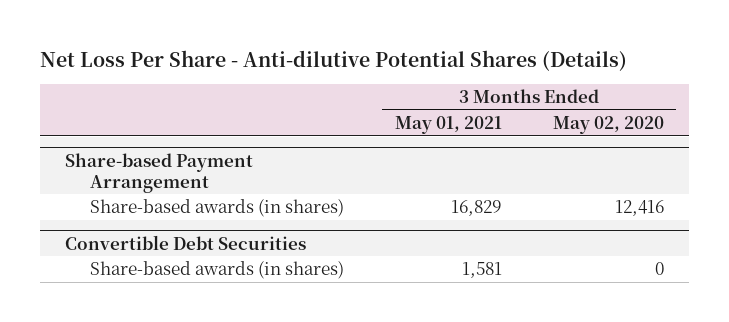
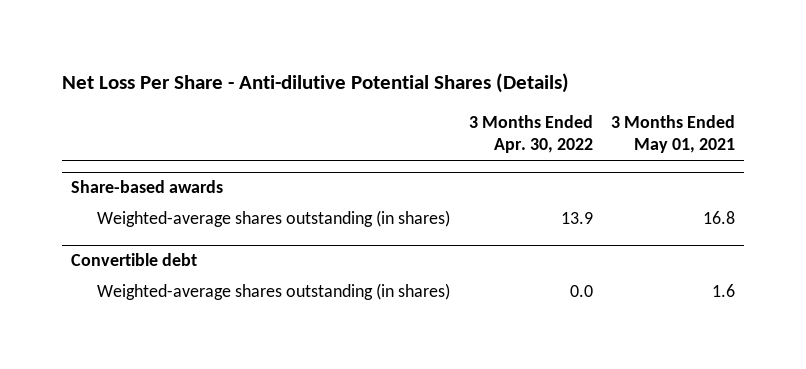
- | 3 Months Ended May 01, 2021 | 3 Months Ended May 02, 2020
+ | 3 Months Ended Apr. 30, 2022 | 3 Months Ended May 01, 2021
- Share-based Payment Arrangement
- Share-based awards (in shares) | 16,829 | 12,416
- Convertible Debt Securities
- Share-based awards (in shares) | 1,581 | 0
+ Share-based awards
+ Weighted-average shares outstanding (in shares) | 13.9 | 16.8
+ Convertible debt
+ Weighted-average shares outstanding (in shares) | 0.0 | 1.6

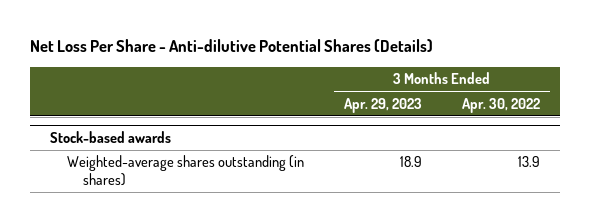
- | 3 Months Ended Apr. 30, 2022 | 3 Months Ended May 01, 2021
+ | 3 Months Ended Apr. 29, 2023 | 3 Months Ended Apr. 30, 2022
- Share-based awards
+ Stock-based awards
- Convertible debt
- Weighted-average shares outstanding (in shares) | 0.0 | 1.6

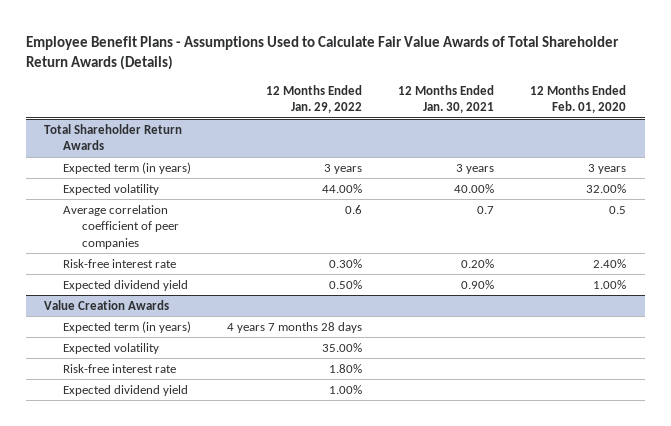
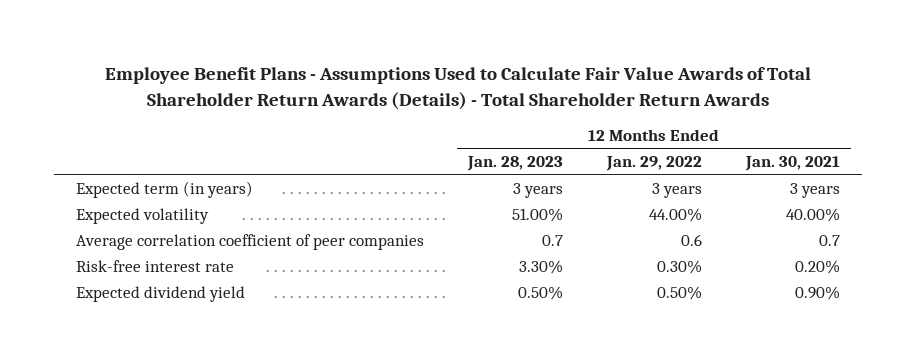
- Employee Benefit Plans - Assumptions Used to Calculate Fair Value Awards of Total Shareholder Return Awards (Details)
+ Employee Benefit Plans - Assumptions Used to Calculate Fair Value Awards of Total Shareholder Return Awards (Details) - Total Shareholder Return Awards
- | 12 Months Ended Jan. 29, 2022 | 12 Months Ended Jan. 30, 2021 | 12 Months Ended Feb. 01, 2020
+ | 12 Months Ended Jan. 28, 2023 | 12 Months Ended Jan. 29, 2022 | 12 Months Ended Jan. 30, 2021
- Total Shareholder Return Awards
- Value Creation Awards
- Expected term (in years) | 4 years 7 months 28 days | |
- Expected volatility | 35.00% | |
- Risk-free interest rate | 1.80% | |
- Expected dividend yield | 1.00% | |

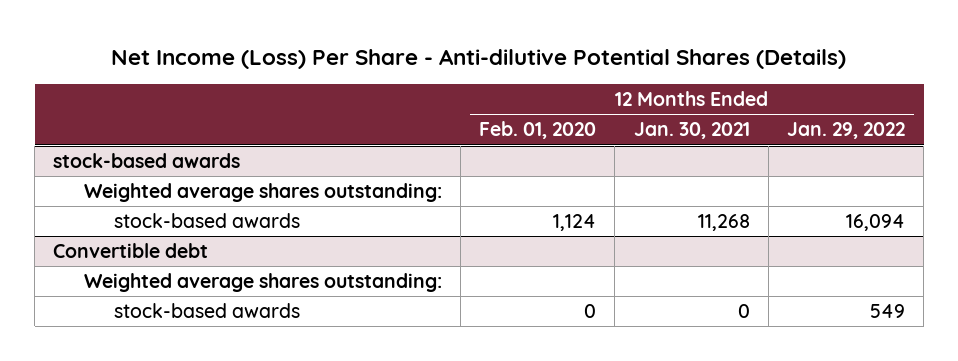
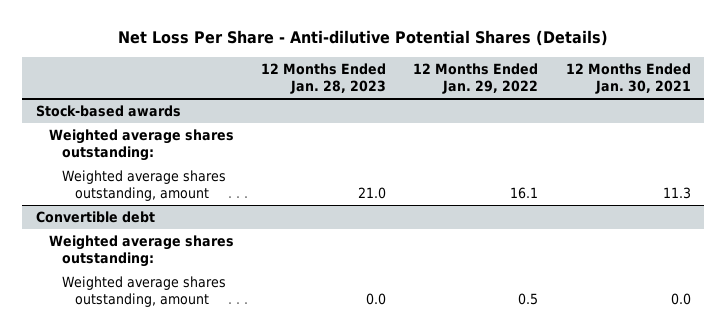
- Net Income (Loss) Per Share - Anti-dilutive Potential Shares (Details)
+ Net Loss Per Share - Anti-dilutive Potential Shares (Details)
- | 12 Months Ended Feb. 01, 2020 | 12 Months Ended Jan. 30, 2021 | 12 Months Ended Jan. 29, 2022
+ | 12 Months Ended Jan. 28, 2023 | 12 Months Ended Jan. 29, 2022 | 12 Months Ended Jan. 30, 2021
- stock-based awards
+ Stock-based awards
- stock-based awards | 1,124 | 11,268 | 16,094
+ Weighted average shares outstanding, amount | 21.0 | 16.1 | 11.3
@ Convertible debt
- stock-based awards | 0 | 0 | 549
+ Weighted average shares outstanding, amount | 0.0 | 0.5 | 0.0

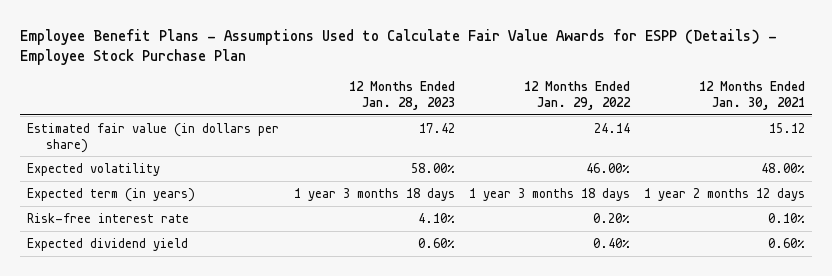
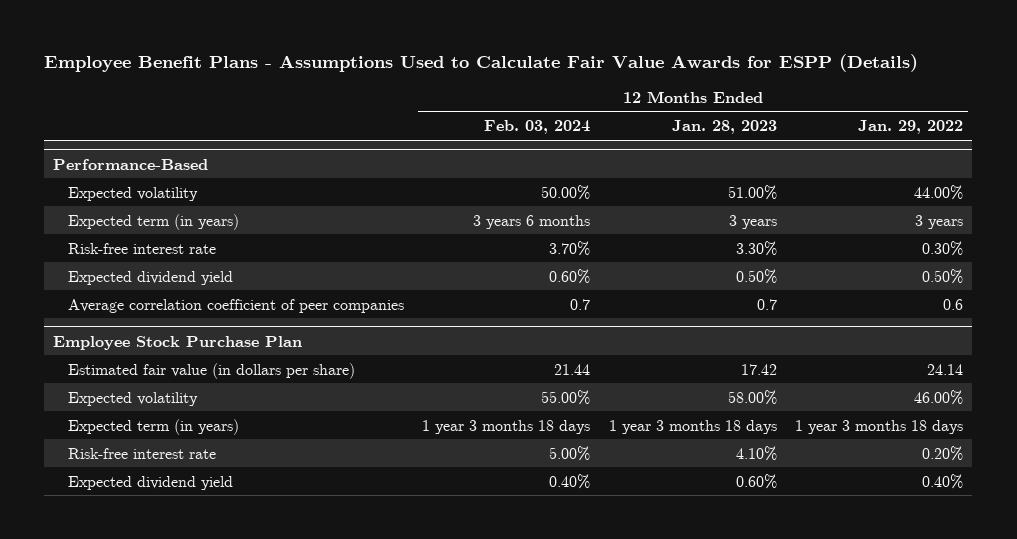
- Employee Benefit Plans - Assumptions Used to Calculate Fair Value Awards for ESPP (Details) - Employee Stock Purchase Plan
+ Employee Benefit Plans - Assumptions Used to Calculate Fair Value Awards for ESPP (Details)
- | 12 Months Ended Jan. 28, 2023 | 12 Months Ended Jan. 29, 2022 | 12 Months Ended Jan. 30, 2021
+ | 12 Months Ended Feb. 03, 2024 | 12 Months Ended Jan. 28, 2023 | 12 Months Ended Jan. 29, 2022
+ Performance-Based
+ Expected volatility | 50.00% | 51.00% | 44.00%
+ Expected term (in years) | 3 years 6 months | 3 years | 3 years
+ Risk-free interest rate | 3.70% | 3.30% | 0.30%
+ Expected dividend yield | 0.60% | 0.50% | 0.50%
+ Average correlation coefficient of peer companies | 0.7 | 0.7 | 0.6
+ Employee Stock Purchase Plan

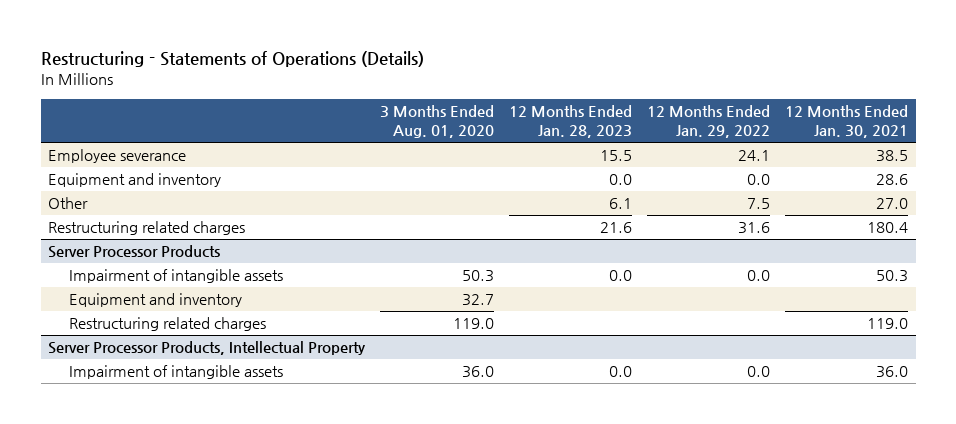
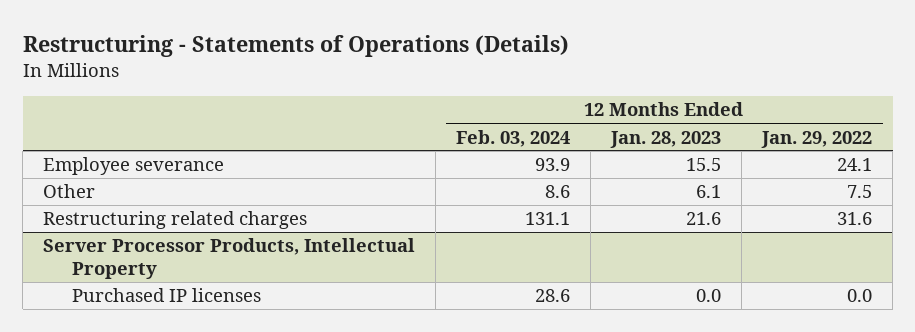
- | 3 Months Ended Aug. 01, 2020 | 12 Months Ended Jan. 28, 2023 | 12 Months Ended Jan. 29, 2022 | 12 Months Ended Jan. 30, 2021
+ | 12 Months Ended Feb. 03, 2024 | 12 Months Ended Jan. 28, 2023 | 12 Months Ended Jan. 29, 2022
- Equipment and inventory | | 0.0 | 0.0 | 28.6
- Server Processor Products
- Impairment of intangible assets | 50.3 | 0.0 | 0.0 | 50.3
- Equipment and inventory | 32.7 | | |
- Restructuring related charges | 119.0 | | | 119.0
@ Server Processor Products, Intellectual Property
- Impairment of intangible assets | 36.0 | 0.0 | 0.0 | 36.0
+ Purchased IP licenses | 28.6 | 0.0 | 0.0

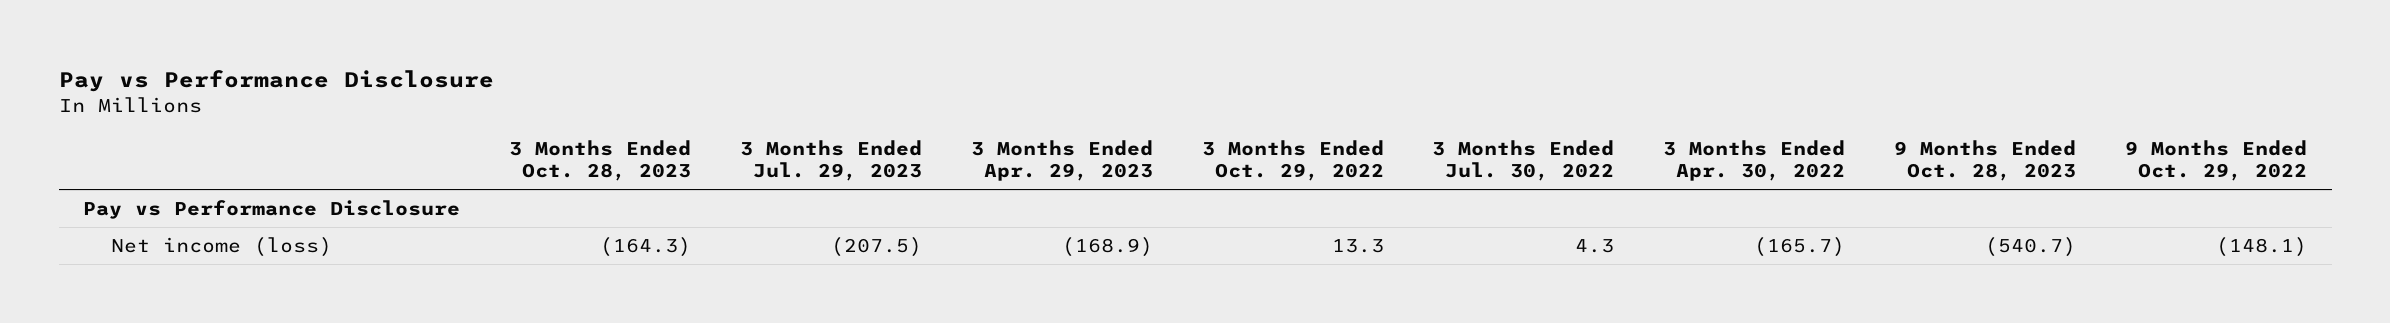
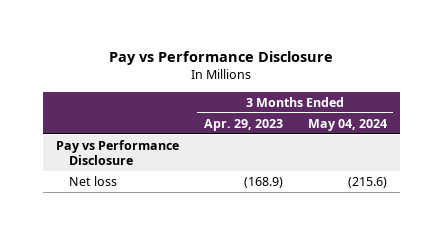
- | 3 Months Ended Oct. 28, 2023 | 3 Months Ended Jul. 29, 2023 | 3 Months Ended Apr. 29, 2023 | 3 Months Ended Oct. 29, 2022 | 3 Months Ended Jul. 30, 2022 | 3 Months Ended Apr. 30, 2022 | 9 Months Ended Oct. 28, 2023 | 9 Months Ended Oct. 29, 2022
+ | 3 Months Ended Apr. 29, 2023 | 3 Months Ended May 04, 2024
- Net income (loss) | (164.3) | (207.5) | (168.9) | 13.3 | 4.3 | (165.7) | (540.7) | (148.1)
+ Net loss | (168.9) | (215.6)

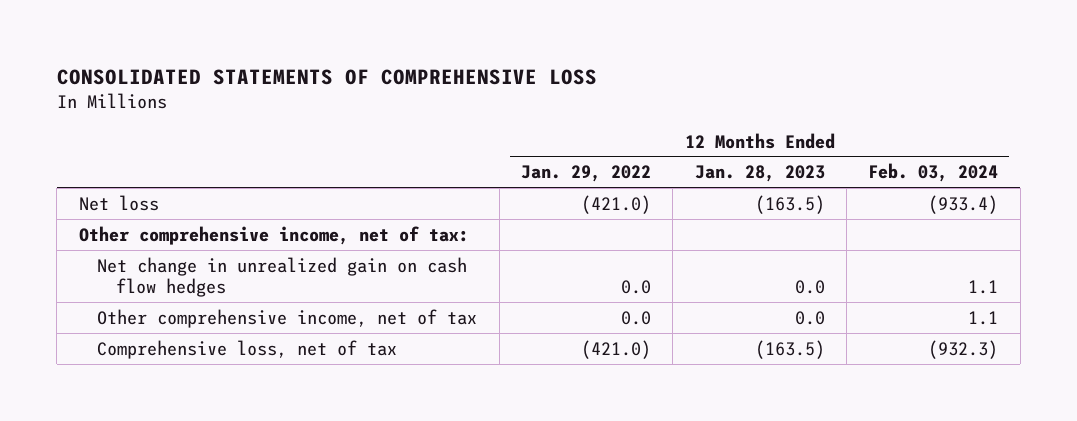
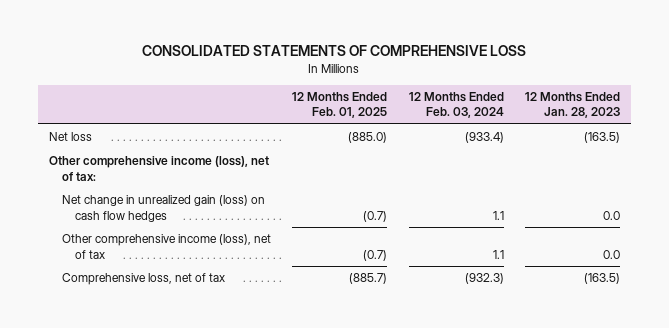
- | 12 Months Ended Jan. 29, 2022 | 12 Months Ended Jan. 28, 2023 | 12 Months Ended Feb. 03, 2024
+ | 12 Months Ended Feb. 01, 2025 | 12 Months Ended Feb. 03, 2024 | 12 Months Ended Jan. 28, 2023
- Other comprehensive income, net of tax:
- Net change in unrealized gain on cash flow hedges | 0.0 | 0.0 | 1.1
- Other comprehensive income, net of tax | 0.0 | 0.0 | 1.1
+ Other comprehensive income (loss), net of tax:
+ Net change in unrealized gain (loss) on cash flow hedges | (0.7) | 1.1 | 0.0
+ Other comprehensive income (loss), net of tax | (0.7) | 1.1 | 0.0

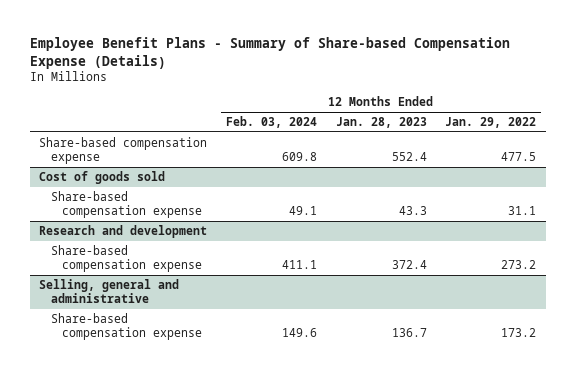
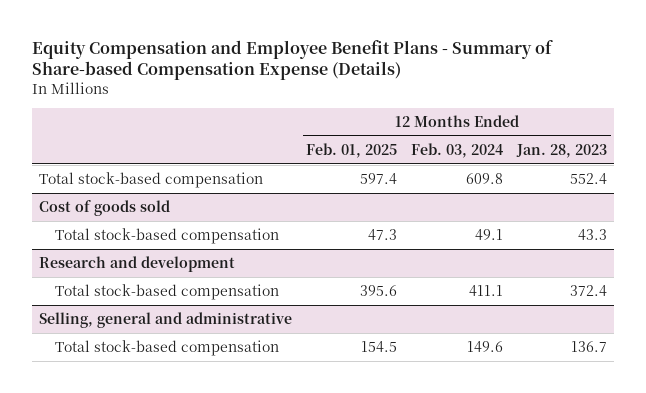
- Employee Benefit Plans - Summary of Share-based Compensation Expense (Details)
+ Equity Compensation and Employee Benefit Plans - Summary of Share-based Compensation Expense (Details)
- | 12 Months Ended Feb. 03, 2024 | 12 Months Ended Jan. 28, 2023 | 12 Months Ended Jan. 29, 2022
+ | 12 Months Ended Feb. 01, 2025 | 12 Months Ended Feb. 03, 2024 | 12 Months Ended Jan. 28, 2023
- Share-based compensation expense | 609.8 | 552.4 | 477.5
+ Total stock-based compensation | 597.4 | 609.8 | 552.4
@ Cost of goods sold
- Share-based compensation expense | 49.1 | 43.3 | 31.1
+ Total stock-based compensation | 47.3 | 49.1 | 43.3
@ Research and development
- Share-based compensation expense | 411.1 | 372.4 | 273.2
+ Total stock-based compensation | 395.6 | 411.1 | 372.4
@ Selling, general and administrative
- Share-based compensation expense | 149.6 | 136.7 | 173.2
+ Total stock-based compensation | 154.5 | 149.6 | 136.7

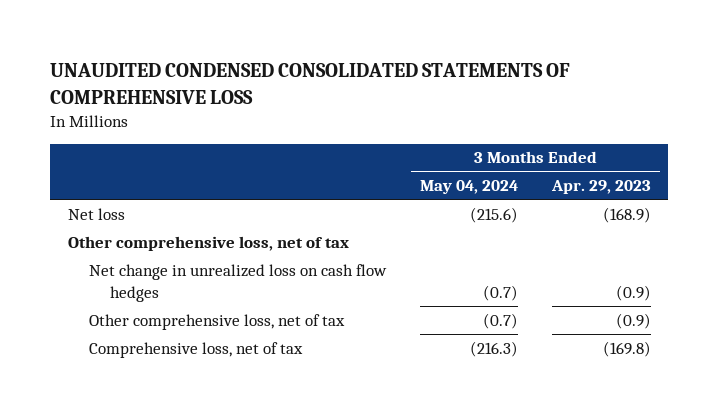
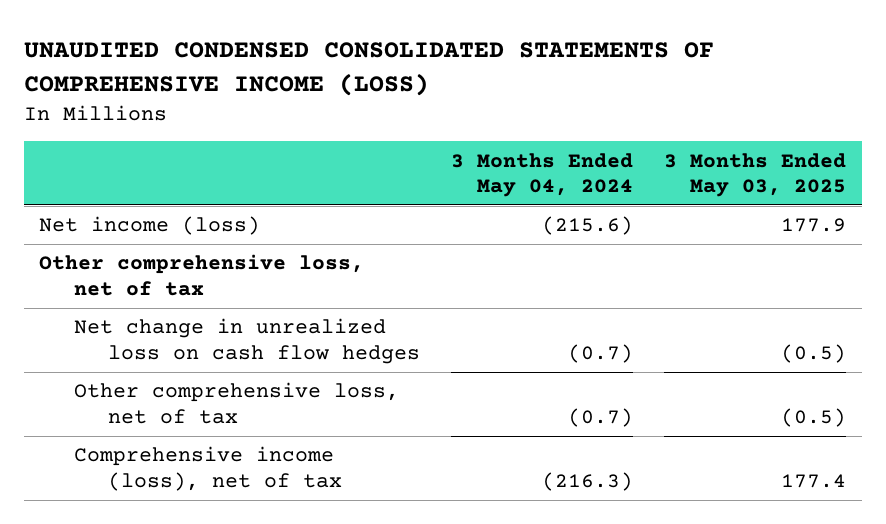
- UNAUDITED CONDENSED CONSOLIDATED STATEMENTS OF COMPREHENSIVE LOSS
+ UNAUDITED CONDENSED CONSOLIDATED STATEMENTS OF COMPREHENSIVE INCOME (LOSS)
- | 3 Months Ended May 04, 2024 | 3 Months Ended Apr. 29, 2023
+ | 3 Months Ended May 04, 2024 | 3 Months Ended May 03, 2025
- Net loss | (215.6) | (168.9)
+ Net income (loss) | (215.6) | 177.9
- Comprehensive loss, net of tax | (216.3) | (169.8)
+ Comprehensive income (loss), net of tax | (216.3) | 177.4

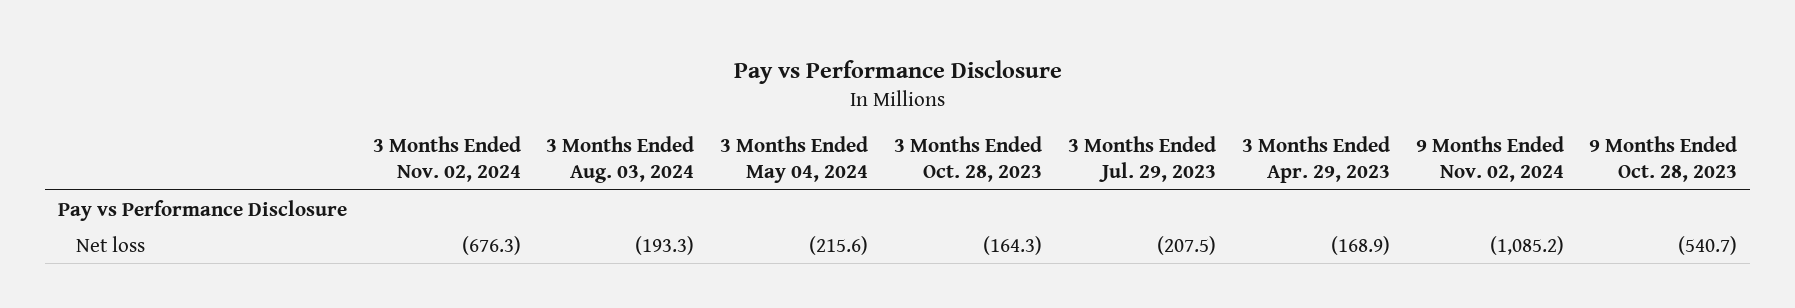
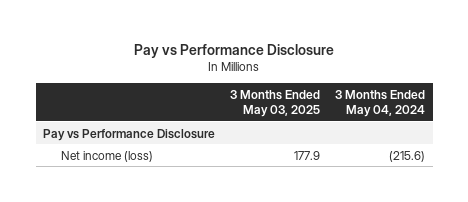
- | 3 Months Ended Nov. 02, 2024 | 3 Months Ended Aug. 03, 2024 | 3 Months Ended May 04, 2024 | 3 Months Ended Oct. 28, 2023 | 3 Months Ended Jul. 29, 2023 | 3 Months Ended Apr. 29, 2023 | 9 Months Ended Nov. 02, 2024 | 9 Months Ended Oct. 28, 2023
+ | 3 Months Ended May 03, 2025 | 3 Months Ended May 04, 2024
- Net loss | (676.3) | (193.3) | (215.6) | (164.3) | (207.5) | (168.9) | (1,085.2) | (540.7)
+ Net income (loss) | 177.9 | (215.6)

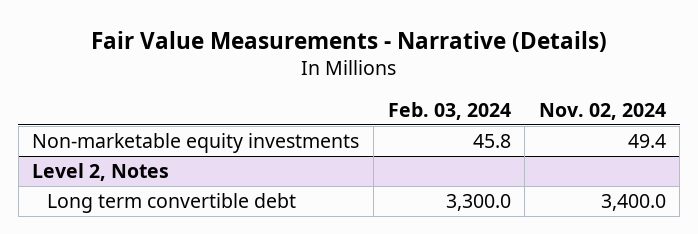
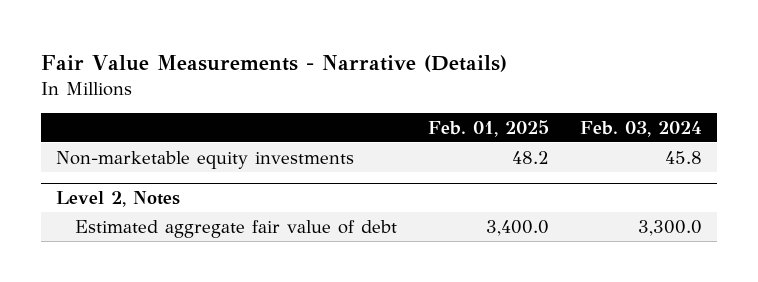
- | Feb. 03, 2024 | Nov. 02, 2024
+ | Feb. 01, 2025 | Feb. 03, 2024
@ Level 2, Notes
- Long term convertible debt | 3,300.0 | 3,400.0
+ Estimated aggregate fair value of debt | 3,400.0 | 3,300.0

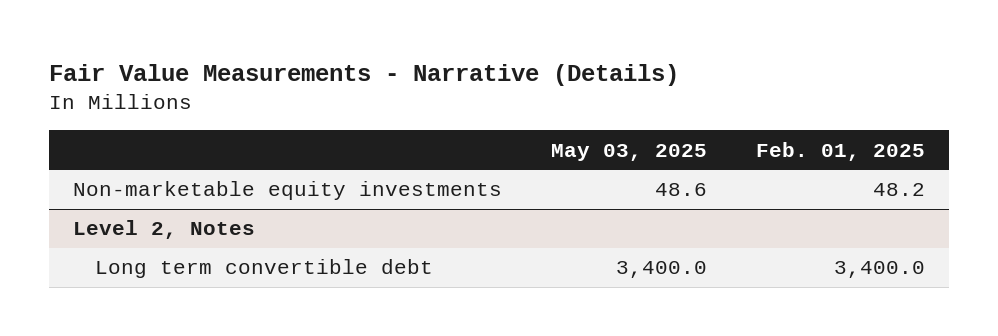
- | Feb. 01, 2025 | Feb. 03, 2024
+ | May 03, 2025 | Feb. 01, 2025
@ Level 2, Notes
- Estimated aggregate fair value of debt | 3,400.0 | 3,300.0
+ Long term convertible debt | 3,400.0 | 3,400.0

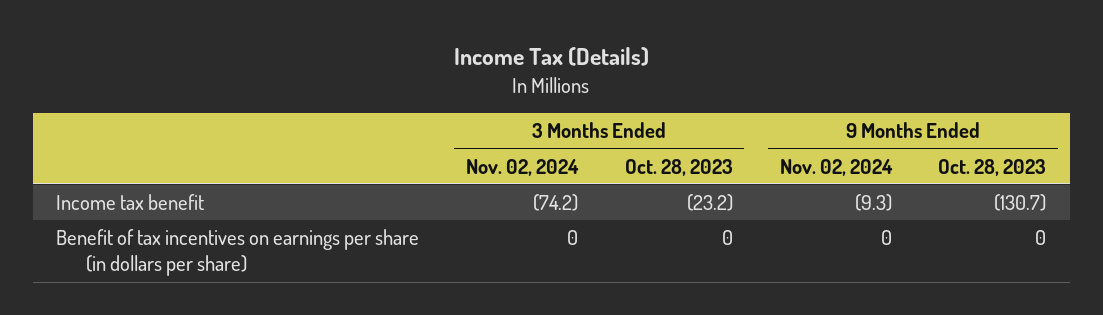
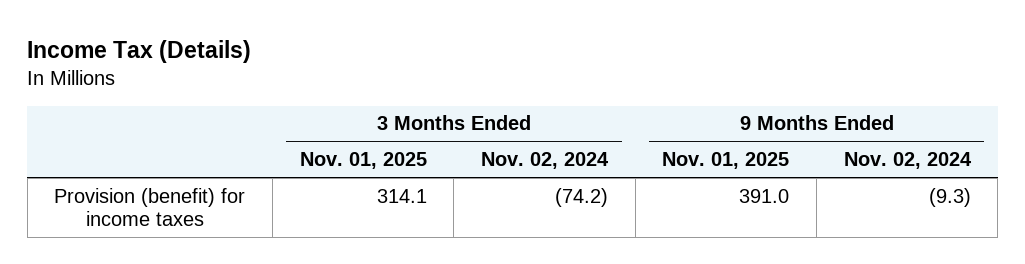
- | 3 Months Ended Nov. 02, 2024 | 3 Months Ended Oct. 28, 2023 | 9 Months Ended Nov. 02, 2024 | 9 Months Ended Oct. 28, 2023
+ | 3 Months Ended Nov. 01, 2025 | 3 Months Ended Nov. 02, 2024 | 9 Months Ended Nov. 01, 2025 | 9 Months Ended Nov. 02, 2024
- Income tax benefit | (74.2) | (23.2) | (9.3) | (130.7)
- Benefit of tax incentives on earnings per share (in dollars per share) | 0 | 0 | 0 | 0
+ Provision (benefit) for income taxes | 314.1 | (74.2) | 391.0 | (9.3)

